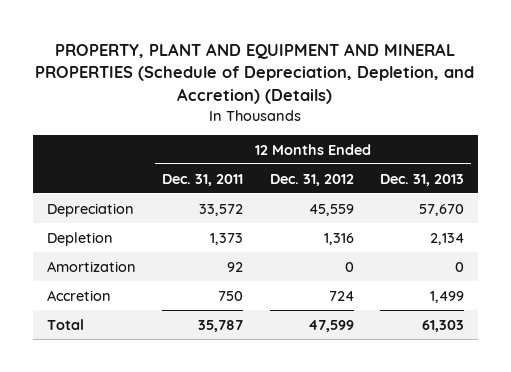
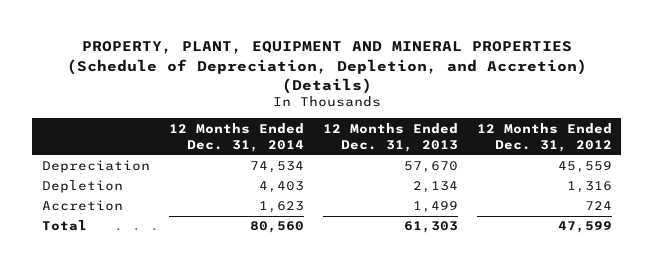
- PROPERTY, PLANT AND EQUIPMENT AND MINERAL PROPERTIES (Schedule of Depreciation, Depletion, and Accretion) (Details)
+ PROPERTY, PLANT, EQUIPMENT AND MINERAL PROPERTIES (Schedule of Depreciation, Depletion, and Accretion) (Details)
- | 12 Months Ended Dec. 31, 2011 | 12 Months Ended Dec. 31, 2012 | 12 Months Ended Dec. 31, 2013
+ | 12 Months Ended Dec. 31, 2014 | 12 Months Ended Dec. 31, 2013 | 12 Months Ended Dec. 31, 2012
- Amortization | 92 | 0 | 0

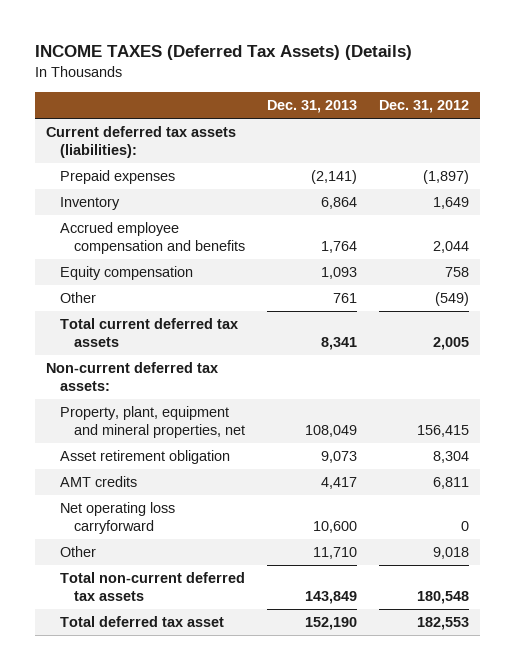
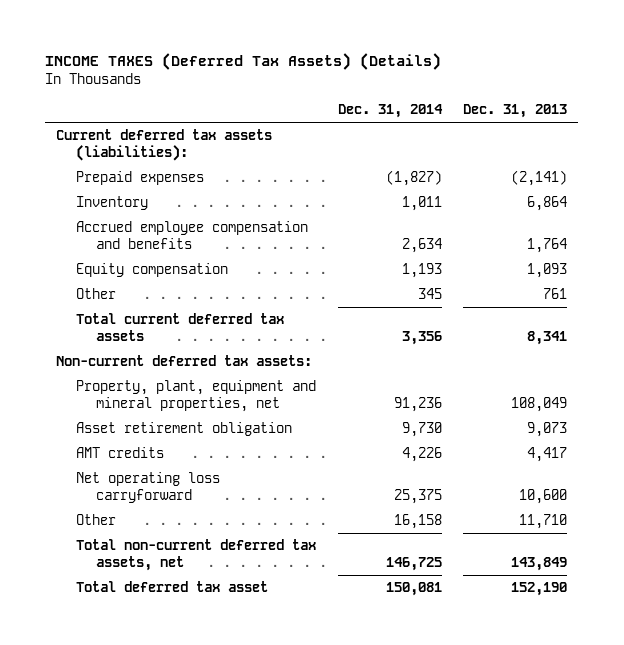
- | Dec. 31, 2013 | Dec. 31, 2012
+ | Dec. 31, 2014 | Dec. 31, 2013
- Total non-current deferred tax assets | 143,849 | 180,548
+ Total non-current deferred tax assets, net | 146,725 | 143,849

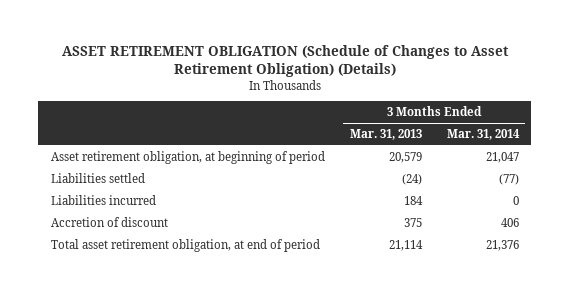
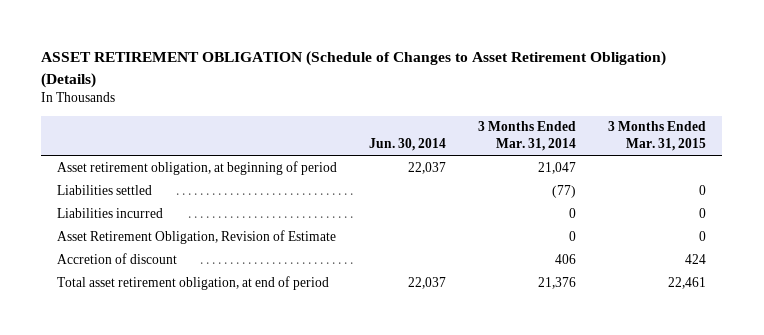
- | 3 Months Ended Mar. 31, 2013 | 3 Months Ended Mar. 31, 2014
+ | Jun. 30, 2014 | 3 Months Ended Mar. 31, 2014 | 3 Months Ended Mar. 31, 2015
+ Asset Retirement Obligation, Revision of Estimate | | 0 | 0

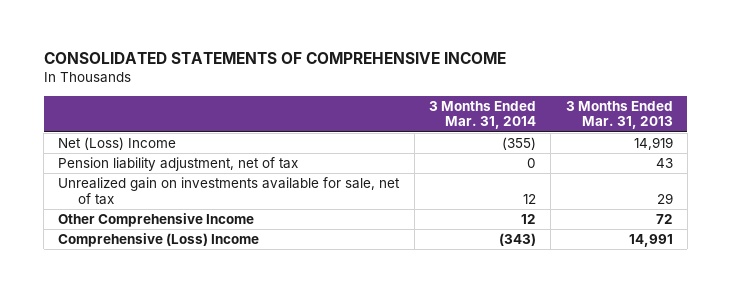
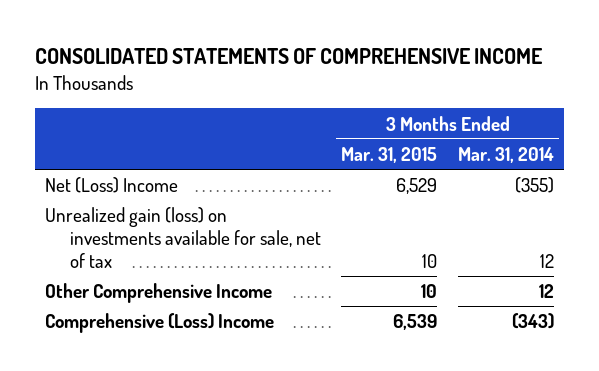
- | 3 Months Ended Mar. 31, 2014 | 3 Months Ended Mar. 31, 2013
+ | 3 Months Ended Mar. 31, 2015 | 3 Months Ended Mar. 31, 2014
- Pension liability adjustment, net of tax | 0 | 43
- Unrealized gain on investments available for sale, net of tax | 12 | 29
+ Unrealized gain (loss) on investments available for sale, net of tax | 10 | 12

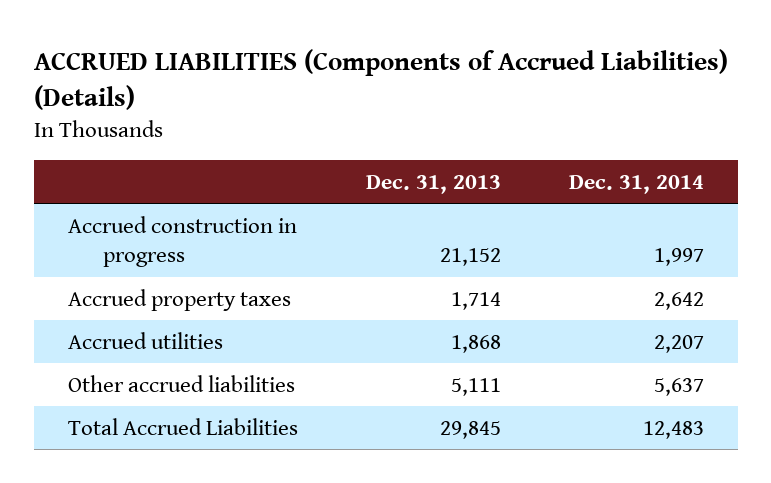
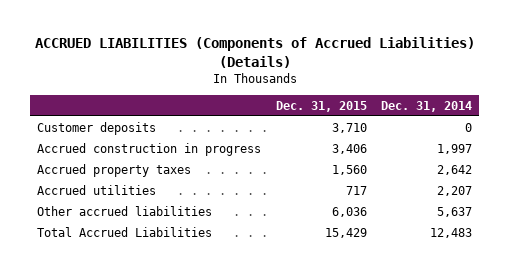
- | Dec. 31, 2013 | Dec. 31, 2014
+ | Dec. 31, 2015 | Dec. 31, 2014
+ Customer deposits | 3,710 | 0

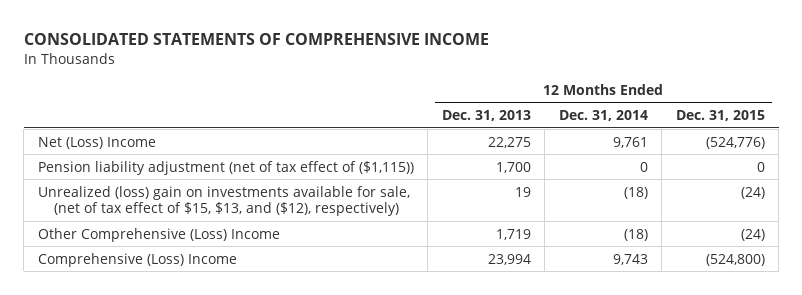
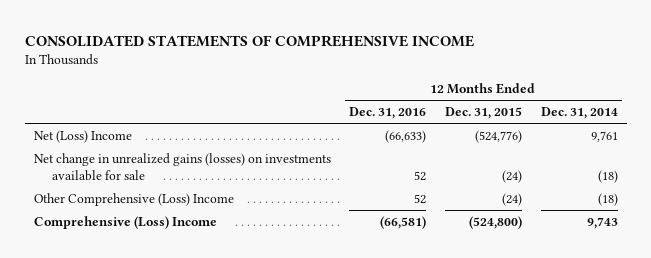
- | 12 Months Ended Dec. 31, 2013 | 12 Months Ended Dec. 31, 2014 | 12 Months Ended Dec. 31, 2015
+ | 12 Months Ended Dec. 31, 2016 | 12 Months Ended Dec. 31, 2015 | 12 Months Ended Dec. 31, 2014
- Pension liability adjustment (net of tax effect of ($1,115)) | 1,700 | 0 | 0
- Unrealized (loss) gain on investments available for sale, (net of tax effect of $15, $13, and ($12), respectively) | 19 | (18) | (24)
+ Net change in unrealized gains (losses) on investments available for sale | 52 | (24) | (18)

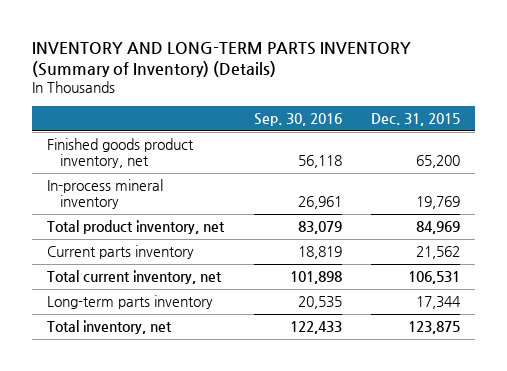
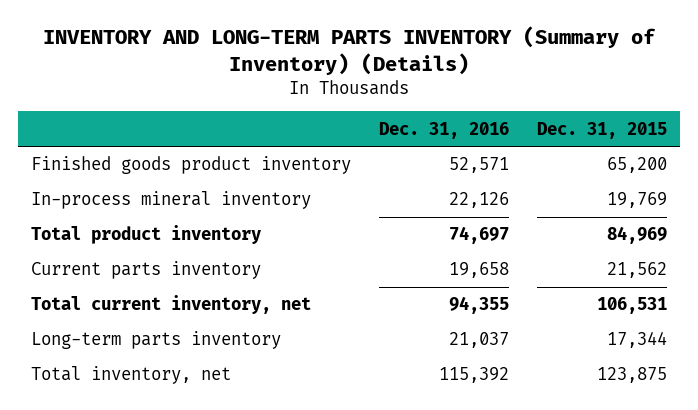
- | Sep. 30, 2016 | Dec. 31, 2015
+ | Dec. 31, 2016 | Dec. 31, 2015
- Finished goods product inventory, net | 56,118 | 65,200
+ Finished goods product inventory | 52,571 | 65,200
- Total product inventory, net | 83,079 | 84,969
+ Total product inventory | 74,697 | 84,969

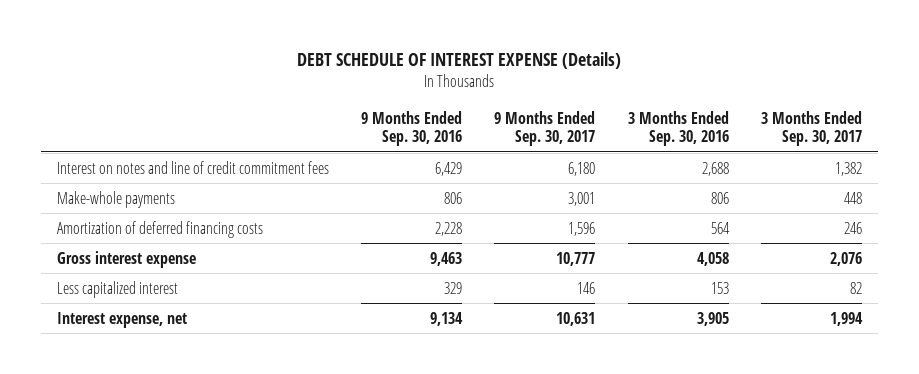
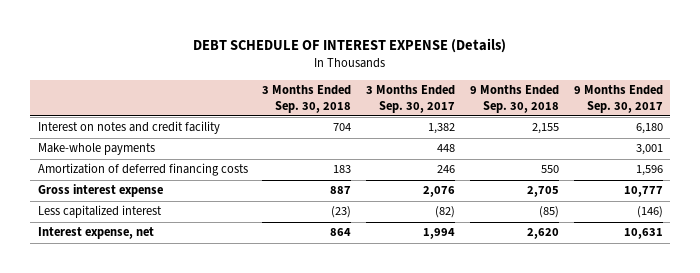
- | 9 Months Ended Sep. 30, 2016 | 9 Months Ended Sep. 30, 2017 | 3 Months Ended Sep. 30, 2016 | 3 Months Ended Sep. 30, 2017
+ | 3 Months Ended Sep. 30, 2018 | 3 Months Ended Sep. 30, 2017 | 9 Months Ended Sep. 30, 2018 | 9 Months Ended Sep. 30, 2017
- Interest on notes and line of credit commitment fees | 6,429 | 6,180 | 2,688 | 1,382
+ Interest on notes and credit facility | 704 | 1,382 | 2,155 | 6,180
- Less capitalized interest | 329 | 146 | 153 | 82
+ Less capitalized interest | (23) | (82) | (85) | (146)

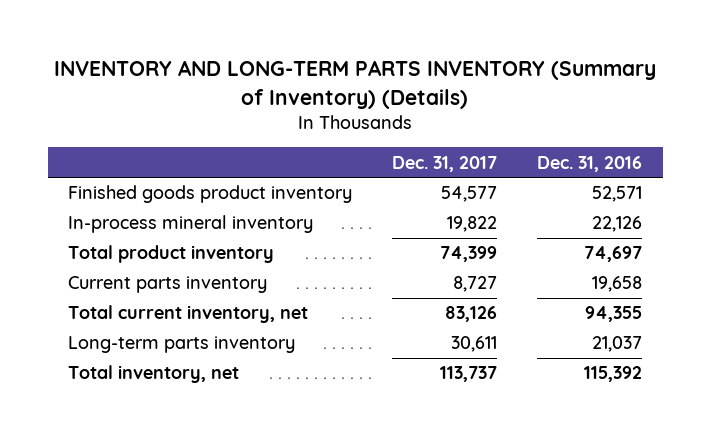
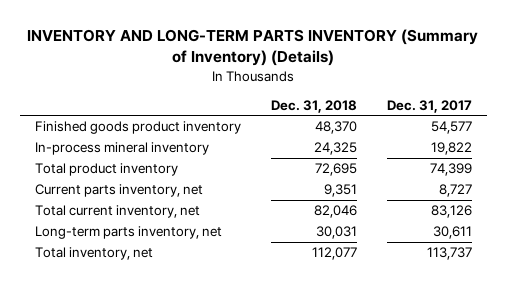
- | Dec. 31, 2017 | Dec. 31, 2016
+ | Dec. 31, 2018 | Dec. 31, 2017
- Current parts inventory | 8,727 | 19,658
+ Current parts inventory, net | 9,351 | 8,727
- Long-term parts inventory | 30,611 | 21,037
+ Long-term parts inventory, net | 30,031 | 30,611

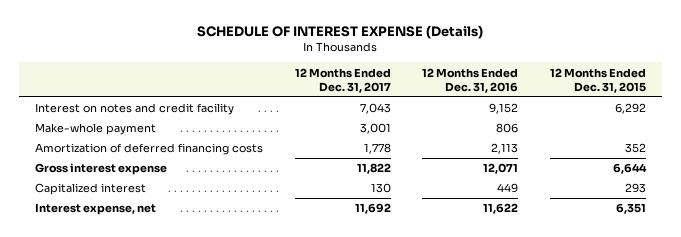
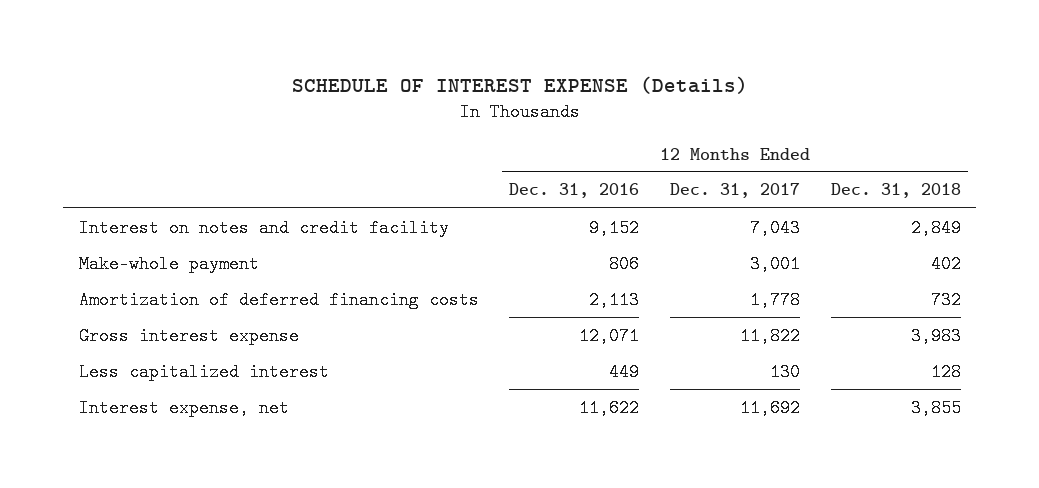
- | 12 Months Ended Dec. 31, 2017 | 12 Months Ended Dec. 31, 2016 | 12 Months Ended Dec. 31, 2015
+ | 12 Months Ended Dec. 31, 2016 | 12 Months Ended Dec. 31, 2017 | 12 Months Ended Dec. 31, 2018
- Capitalized interest | 130 | 449 | 293
+ Less capitalized interest | 449 | 130 | 128

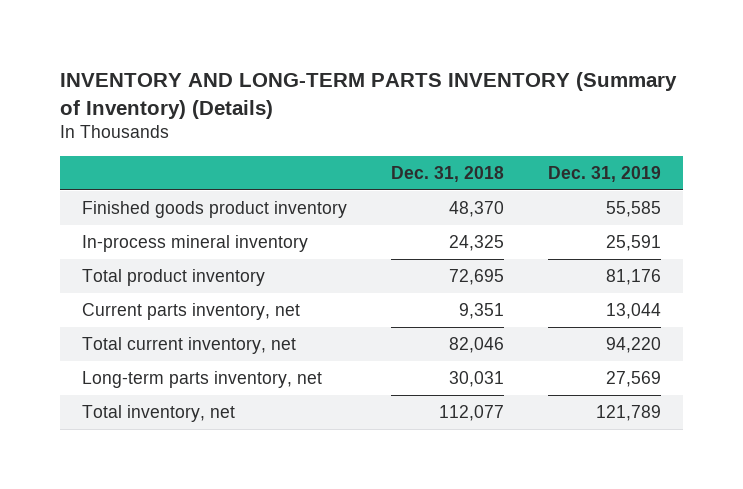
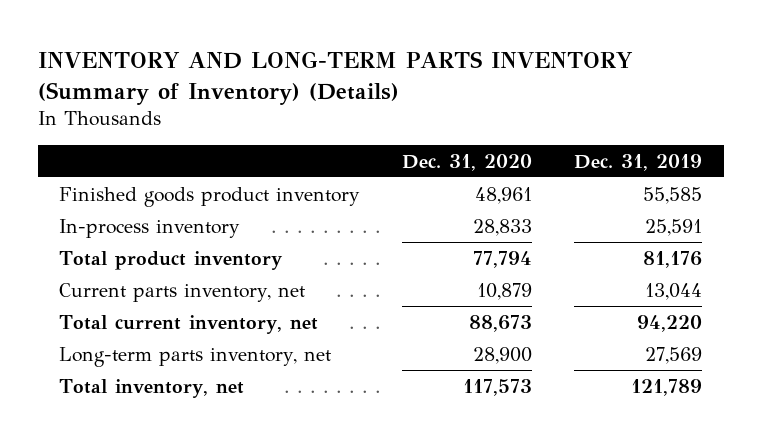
- | Dec. 31, 2018 | Dec. 31, 2019
+ | Dec. 31, 2020 | Dec. 31, 2019
- In-process mineral inventory | 24,325 | 25,591
+ In-process inventory | 28,833 | 25,591

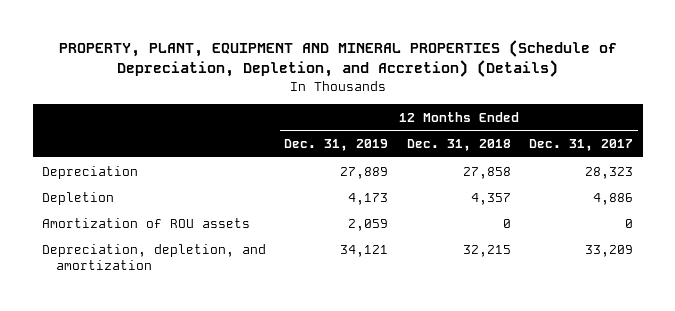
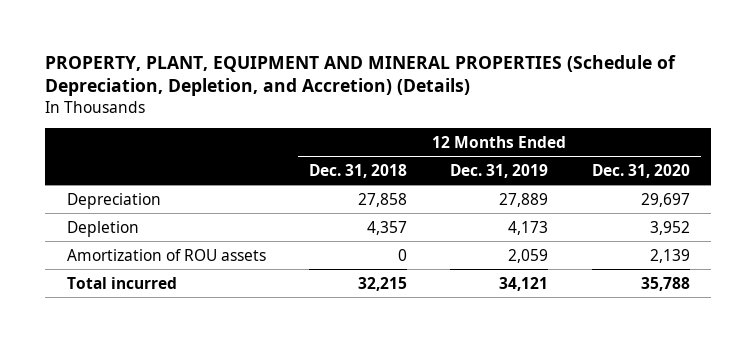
- | 12 Months Ended Dec. 31, 2019 | 12 Months Ended Dec. 31, 2018 | 12 Months Ended Dec. 31, 2017
+ | 12 Months Ended Dec. 31, 2018 | 12 Months Ended Dec. 31, 2019 | 12 Months Ended Dec. 31, 2020
- Depreciation, depletion, and amortization | 34,121 | 32,215 | 33,209
+ Total incurred | 32,215 | 34,121 | 35,788

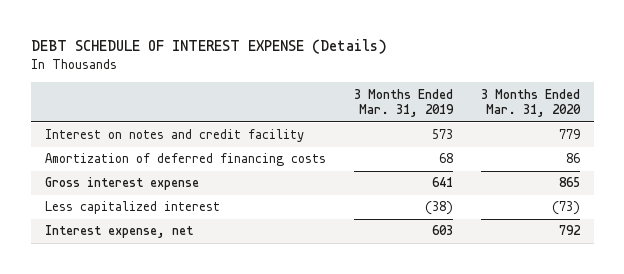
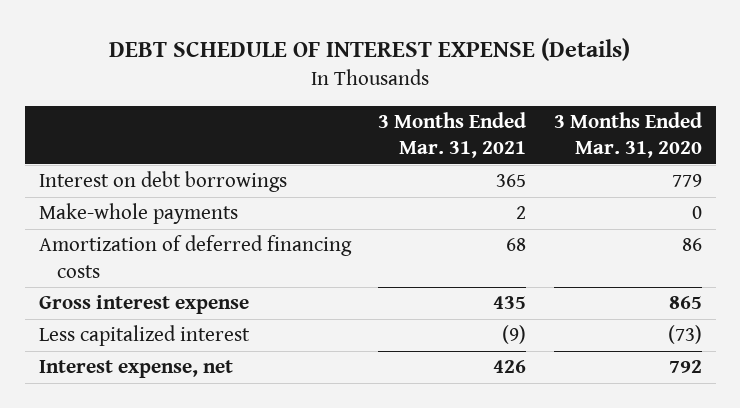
- | 3 Months Ended Mar. 31, 2019 | 3 Months Ended Mar. 31, 2020
+ | 3 Months Ended Mar. 31, 2021 | 3 Months Ended Mar. 31, 2020
- Interest on notes and credit facility | 573 | 779
+ Interest on debt borrowings | 365 | 779
+ Make-whole payments | 2 | 0

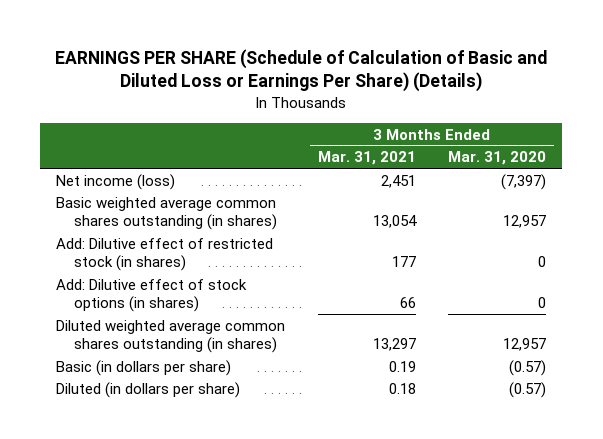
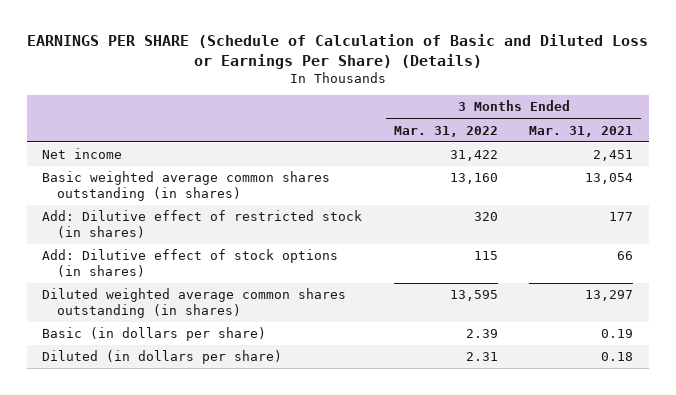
- | 3 Months Ended Mar. 31, 2021 | 3 Months Ended Mar. 31, 2020
+ | 3 Months Ended Mar. 31, 2022 | 3 Months Ended Mar. 31, 2021
- Net income (loss) | 2,451 | (7,397)
+ Net income | 31,422 | 2,451

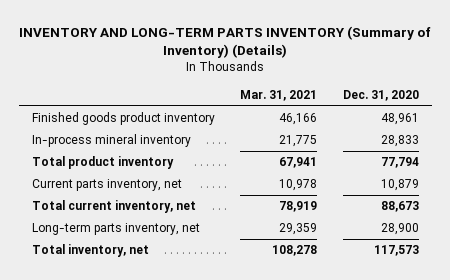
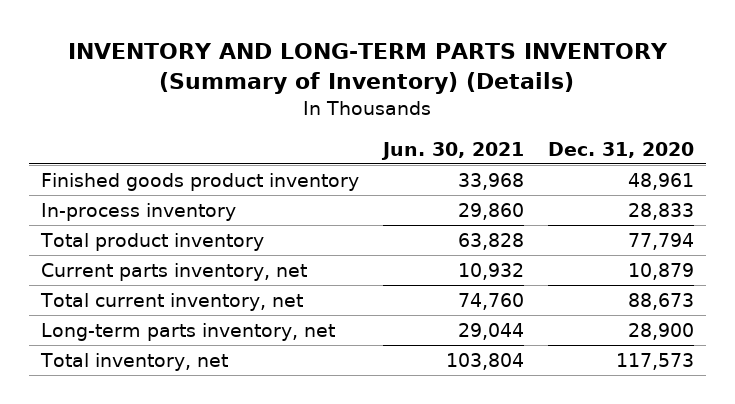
- | Mar. 31, 2021 | Dec. 31, 2020
+ | Jun. 30, 2021 | Dec. 31, 2020
- In-process mineral inventory | 21,775 | 28,833
+ In-process inventory | 29,860 | 28,833

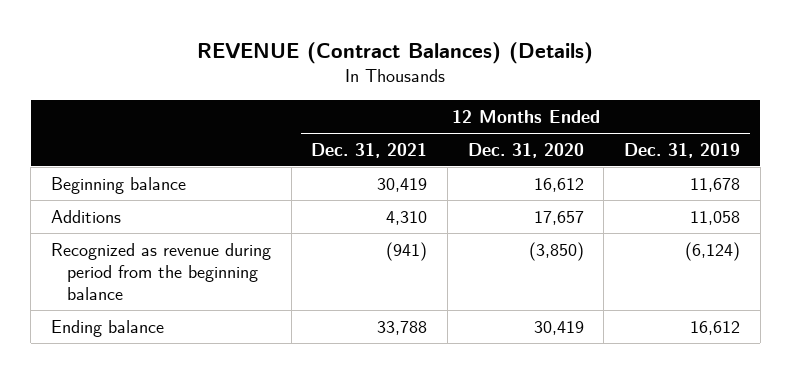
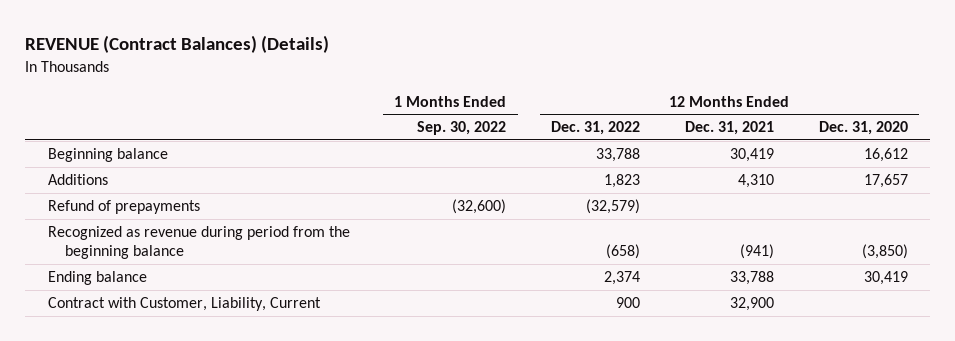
- | 12 Months Ended Dec. 31, 2021 | 12 Months Ended Dec. 31, 2020 | 12 Months Ended Dec. 31, 2019
+ | 1 Months Ended Sep. 30, 2022 | 12 Months Ended Dec. 31, 2022 | 12 Months Ended Dec. 31, 2021 | 12 Months Ended Dec. 31, 2020
+ Refund of prepayments | (32,600) | (32,579) | |
+ Contract with Customer, Liability, Current | | 900 | 32,900 |

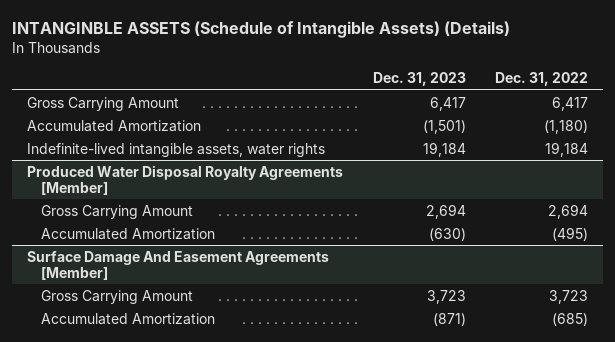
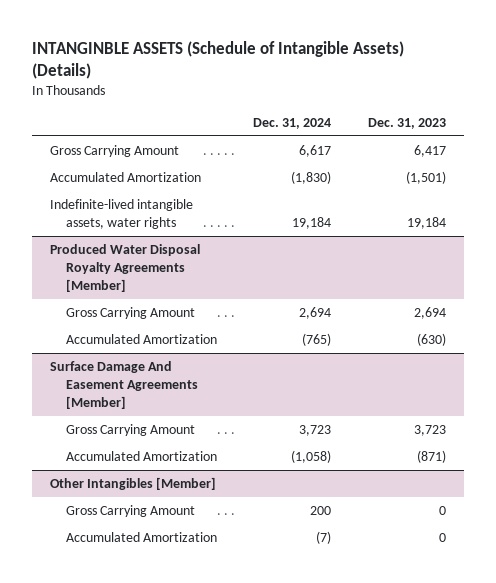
- | Dec. 31, 2023 | Dec. 31, 2022
+ | Dec. 31, 2024 | Dec. 31, 2023
+ Other Intangibles [Member]
+ Gross Carrying Amount | 200 | 0
+ Accumulated Amortization | (7) | 0

